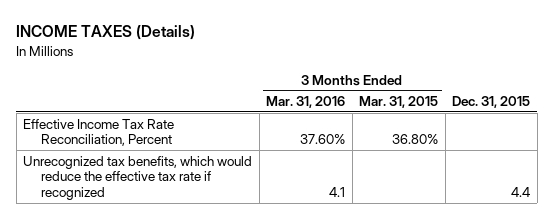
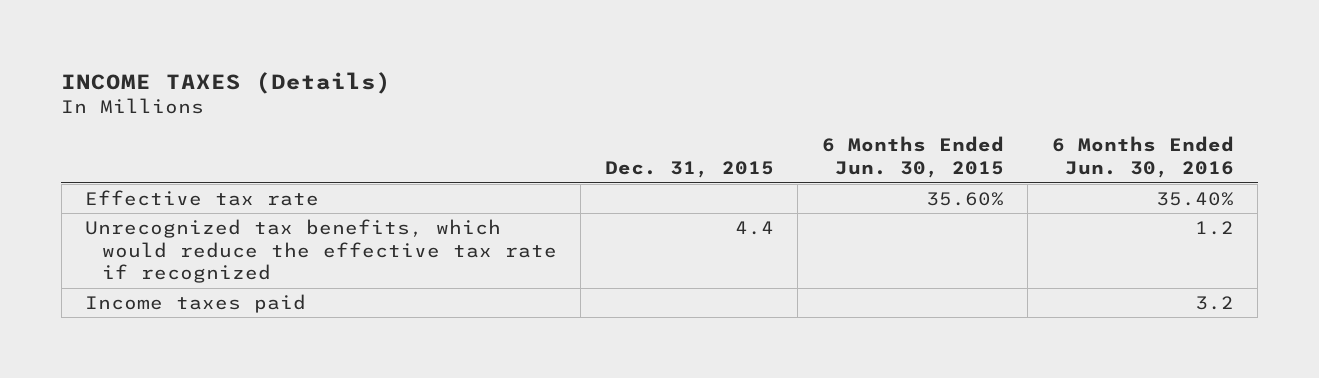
- | 3 Months Ended Mar. 31, 2016 | 3 Months Ended Mar. 31, 2015 | Dec. 31, 2015
+ | Dec. 31, 2015 | 6 Months Ended Jun. 30, 2015 | 6 Months Ended Jun. 30, 2016
- Effective Income Tax Rate Reconciliation, Percent | 37.60% | 36.80% |
+ Effective tax rate | | 35.60% | 35.40%
+ Income taxes paid | | | 3.2

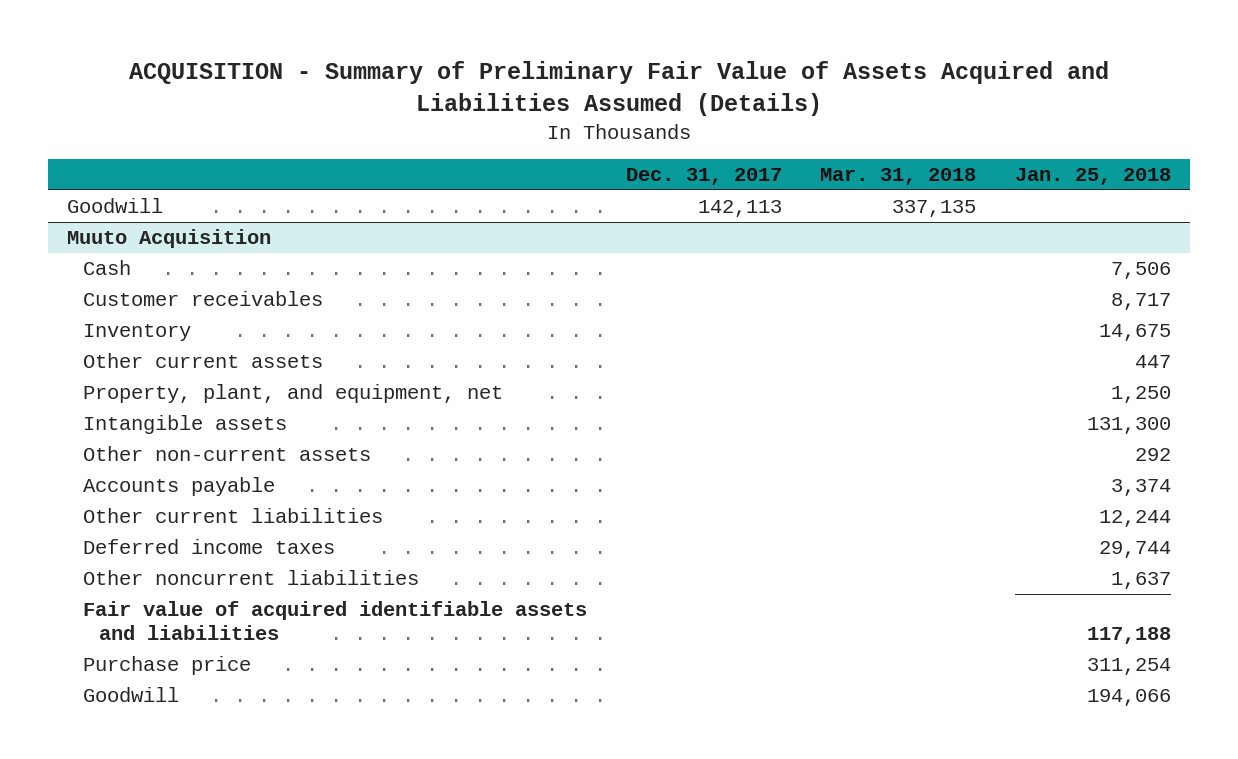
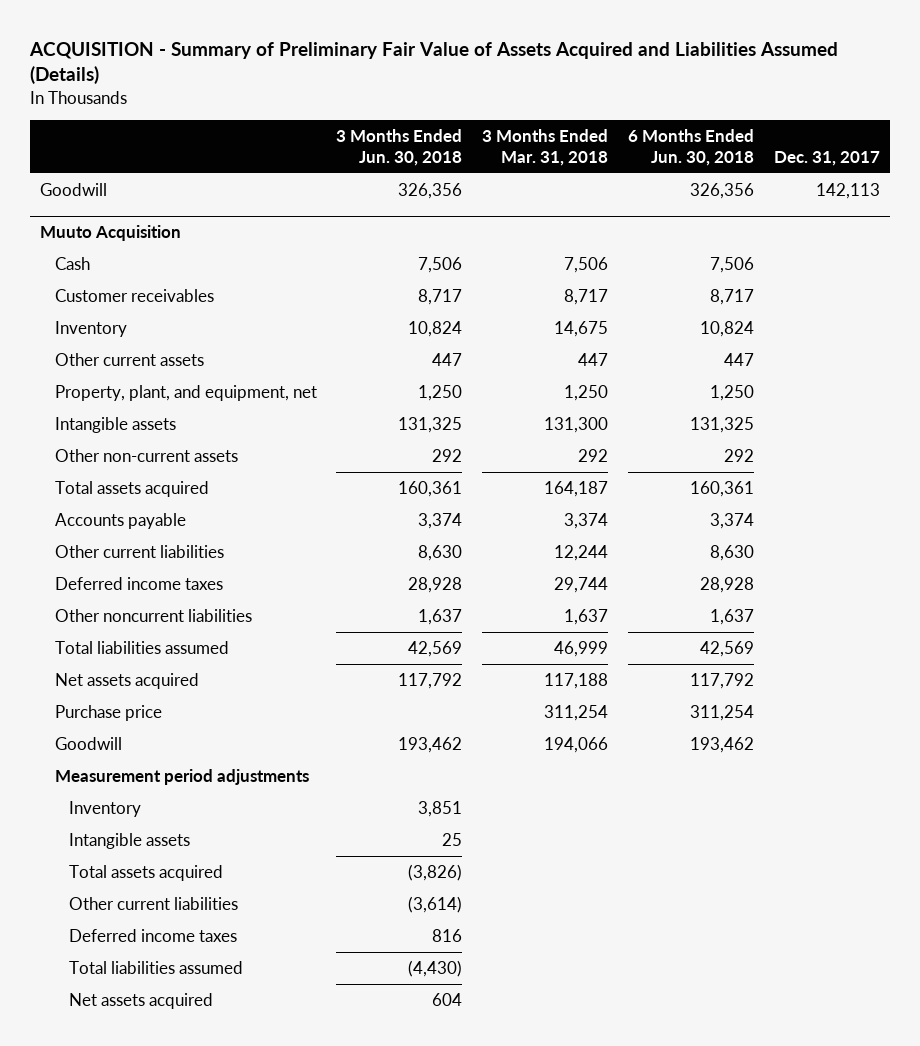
- | Dec. 31, 2017 | Mar. 31, 2018 | Jan. 25, 2018
+ | 3 Months Ended Jun. 30, 2018 | 3 Months Ended Mar. 31, 2018 | 6 Months Ended Jun. 30, 2018 | Dec. 31, 2017
@ Muuto Acquisition
+ Total assets acquired | 160,361 | 164,187 | 160,361 |
- Fair value of acquired identifiable assets and liabilities | | | 117,188
+ Total liabilities assumed | 42,569 | 46,999 | 42,569 |
+ Net assets acquired | 117,792 | 117,188 | 117,792 |
+ Measurement period adjustments
+ Inventory | 3,851 | | |
+ Intangible assets | 25 | | |
+ Total assets acquired | (3,826) | | |
+ Other current liabilities | (3,614) | | |
+ Deferred income taxes | 816 | | |
+ Total liabilities assumed | (4,430) | | |
+ Net assets acquired | 604 | | |

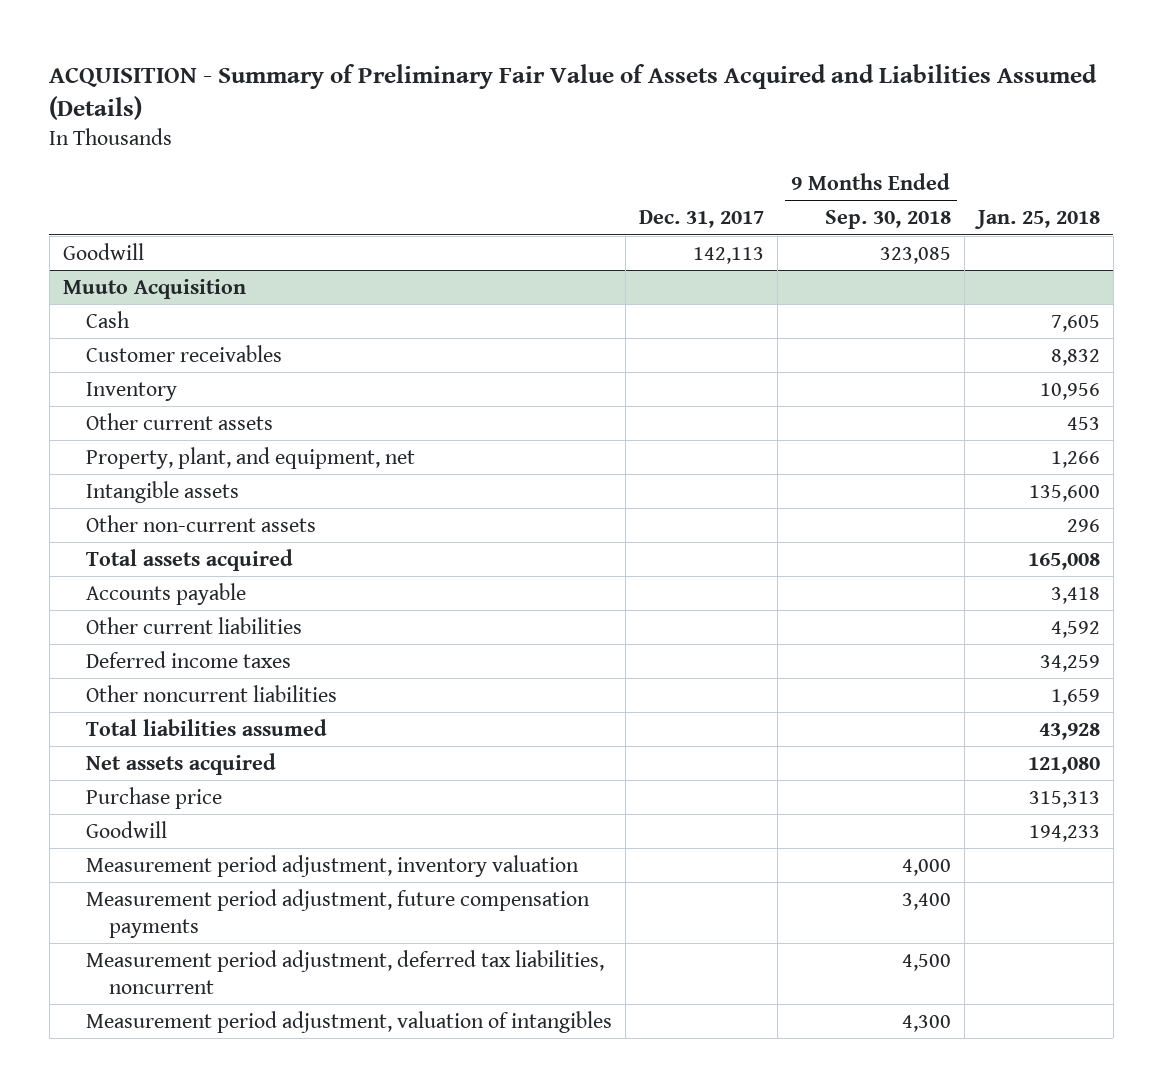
- | 3 Months Ended Jun. 30, 2018 | 3 Months Ended Mar. 31, 2018 | 6 Months Ended Jun. 30, 2018 | Dec. 31, 2017
+ | Dec. 31, 2017 | 9 Months Ended Sep. 30, 2018 | Jan. 25, 2018
@ Muuto Acquisition
- Measurement period adjustments
- Inventory | 3,851 | | |
- Intangible assets | 25 | | |
- Total assets acquired | (3,826) | | |
- Other current liabilities | (3,614) | | |
- Deferred income taxes | 816 | | |
- Total liabilities assumed | (4,430) | | |
- Net assets acquired | 604 | | |
+ Measurement period adjustment, inventory valuation | | 4,000 |
+ Measurement period adjustment, future compensation payments | | 3,400 |
+ Measurement period adjustment, deferred tax liabilities, noncurrent | | 4,500 |
+ Measurement period adjustment, valuation of intangibles | | 4,300 |

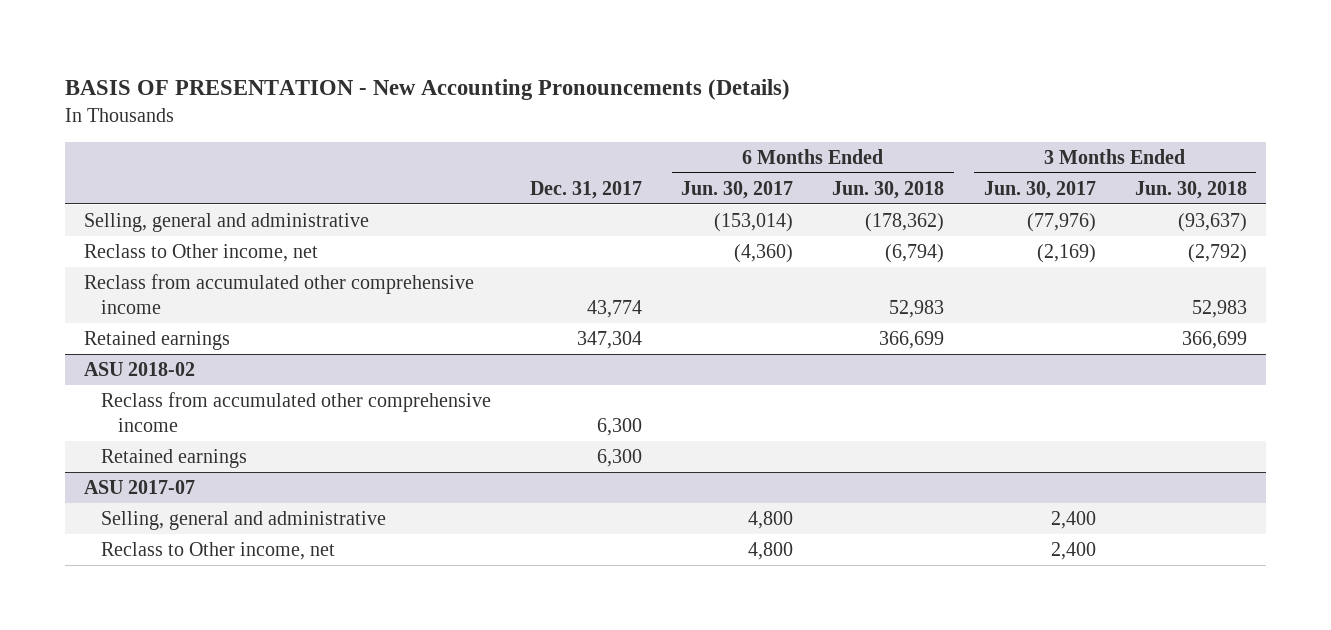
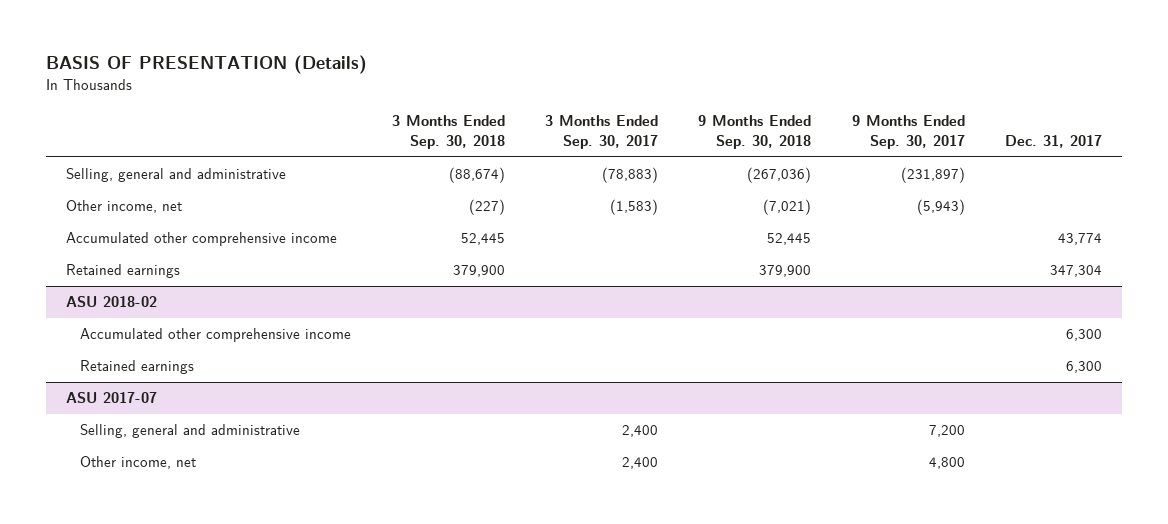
- BASIS OF PRESENTATION - New Accounting Pronouncements (Details)
+ BASIS OF PRESENTATION (Details)
- | Dec. 31, 2017 | 6 Months Ended Jun. 30, 2017 | 6 Months Ended Jun. 30, 2018 | 3 Months Ended Jun. 30, 2017 | 3 Months Ended Jun. 30, 2018
+ | 3 Months Ended Sep. 30, 2018 | 3 Months Ended Sep. 30, 2017 | 9 Months Ended Sep. 30, 2018 | 9 Months Ended Sep. 30, 2017 | Dec. 31, 2017
- Reclass to Other income, net | | (4,360) | (6,794) | (2,169) | (2,792)
- Reclass from accumulated other comprehensive income | 43,774 | | 52,983 | | 52,983
+ Other income, net | (227) | (1,583) | (7,021) | (5,943) |
+ Accumulated other comprehensive income | 52,445 | | 52,445 | | 43,774
@ ASU 2018-02
- Reclass from accumulated other comprehensive income | 6,300 | | | |
+ Accumulated other comprehensive income | | | | | 6,300
@ ASU 2017-07
- Reclass to Other income, net | | 4,800 | | 2,400 |
+ Other income, net | | 2,400 | | 4,800 |

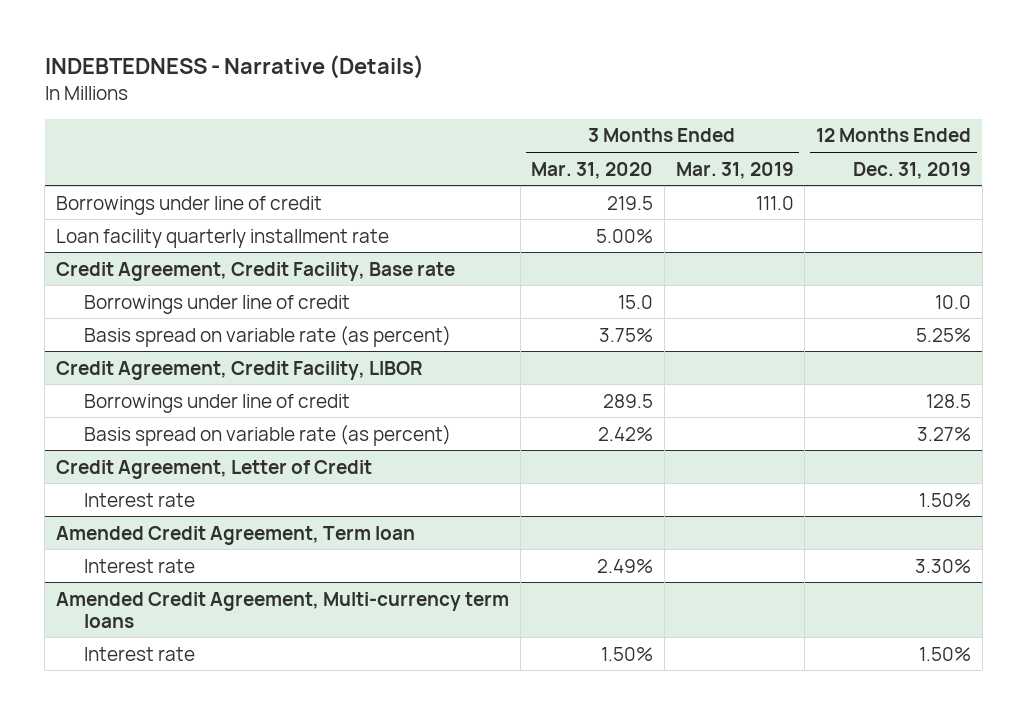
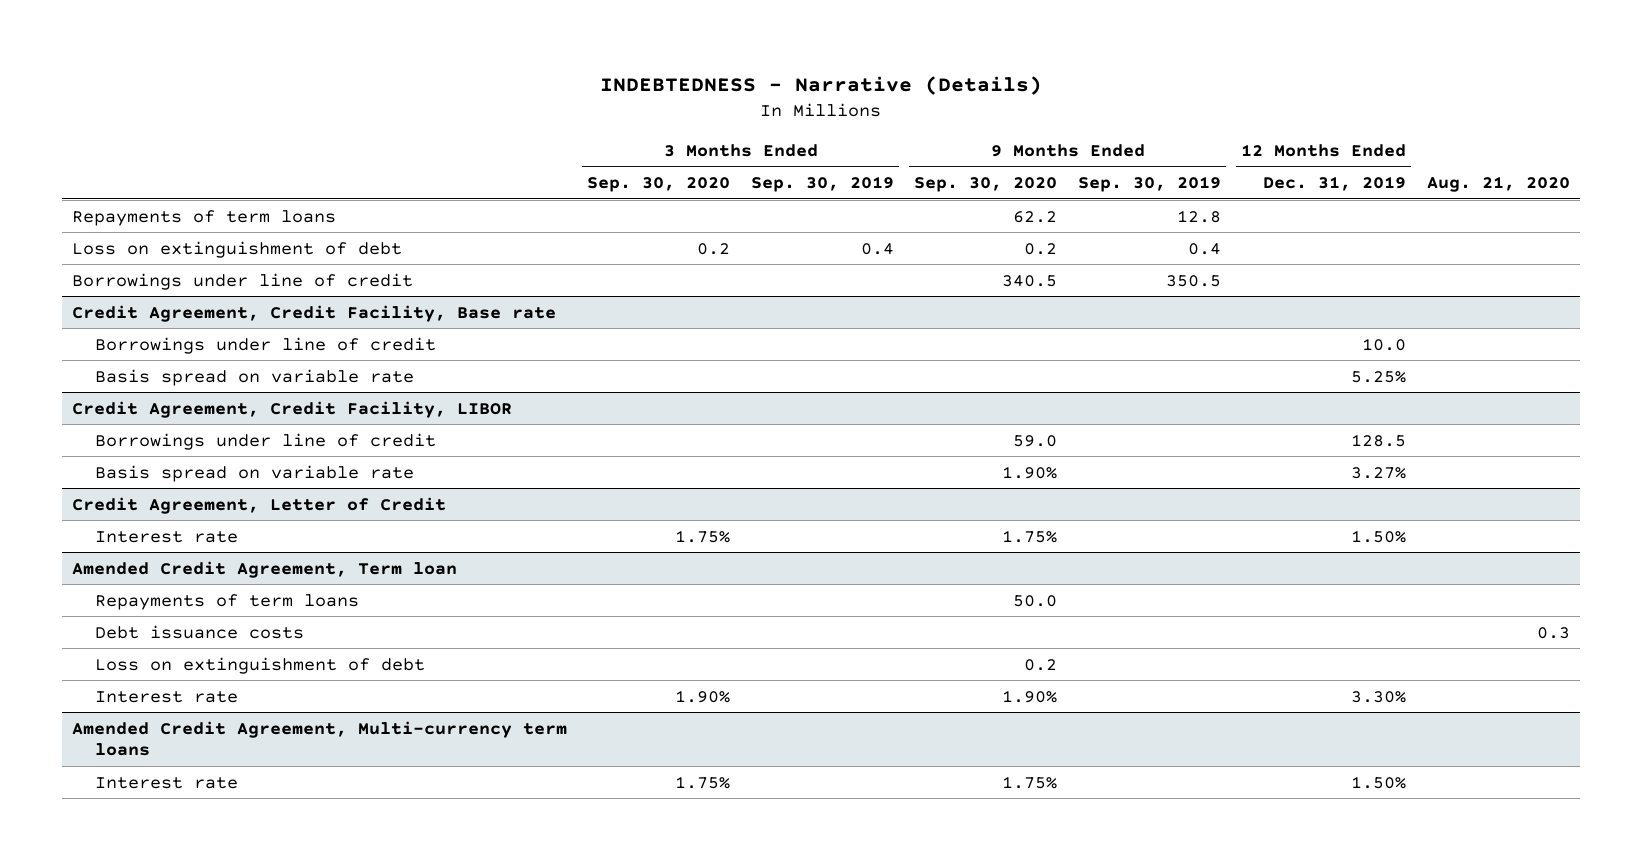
- | 3 Months Ended Mar. 31, 2020 | 3 Months Ended Mar. 31, 2019 | 12 Months Ended Dec. 31, 2019
+ | 3 Months Ended Sep. 30, 2020 | 3 Months Ended Sep. 30, 2019 | 9 Months Ended Sep. 30, 2020 | 9 Months Ended Sep. 30, 2019 | 12 Months Ended Dec. 31, 2019 | Aug. 21, 2020
+ Repayments of term loans | | | 62.2 | 12.8 | |
+ Loss on extinguishment of debt | 0.2 | 0.4 | 0.2 | 0.4 | |
- Loan facility quarterly installment rate | 5.00% | |
@ Credit Agreement, Credit Facility, Base rate
- Basis spread on variable rate (as percent) | 3.75% | | 5.25%
+ Basis spread on variable rate | | | | | 5.25% |
@ Credit Agreement, Credit Facility, LIBOR
- Basis spread on variable rate (as percent) | 2.42% | | 3.27%
+ Basis spread on variable rate | | | 1.90% | | 3.27% |
@ Amended Credit Agreement, Term loan
+ Repayments of term loans | | | 50.0 | | |
+ Debt issuance costs | | | | | | 0.3
+ Loss on extinguishment of debt | | | 0.2 | | |

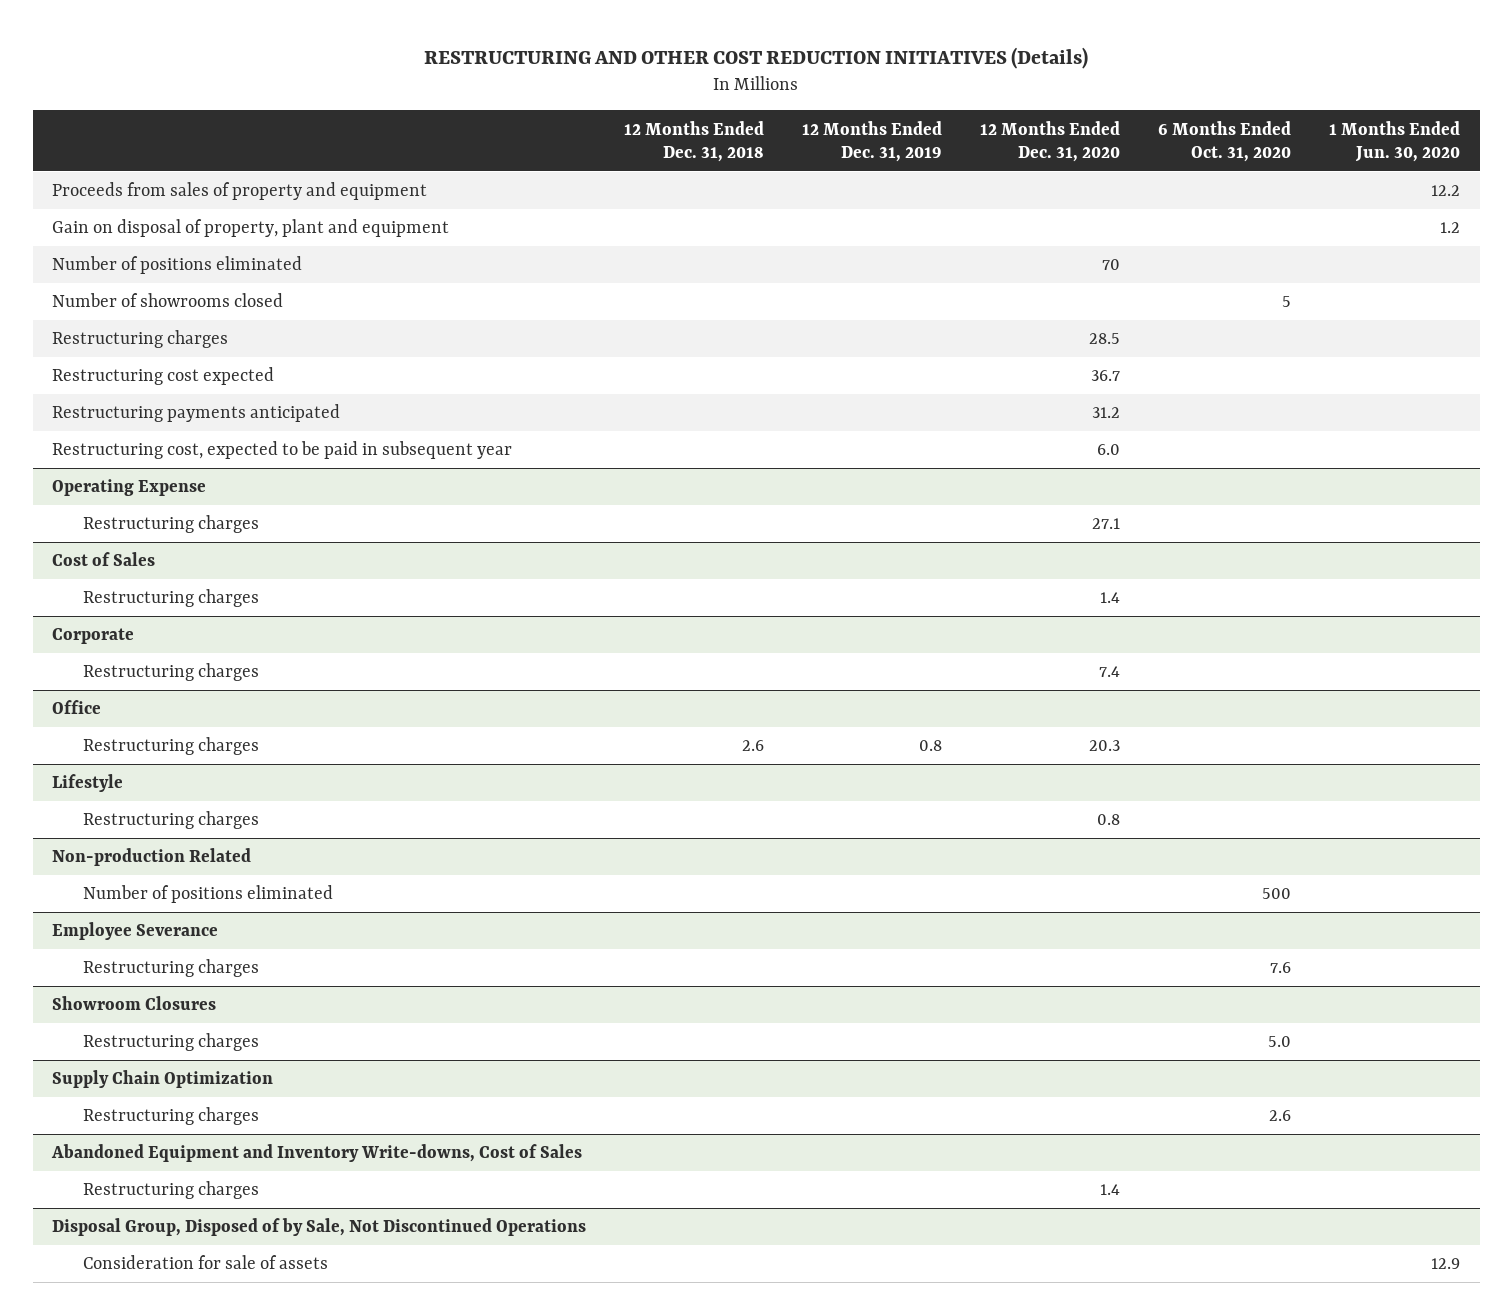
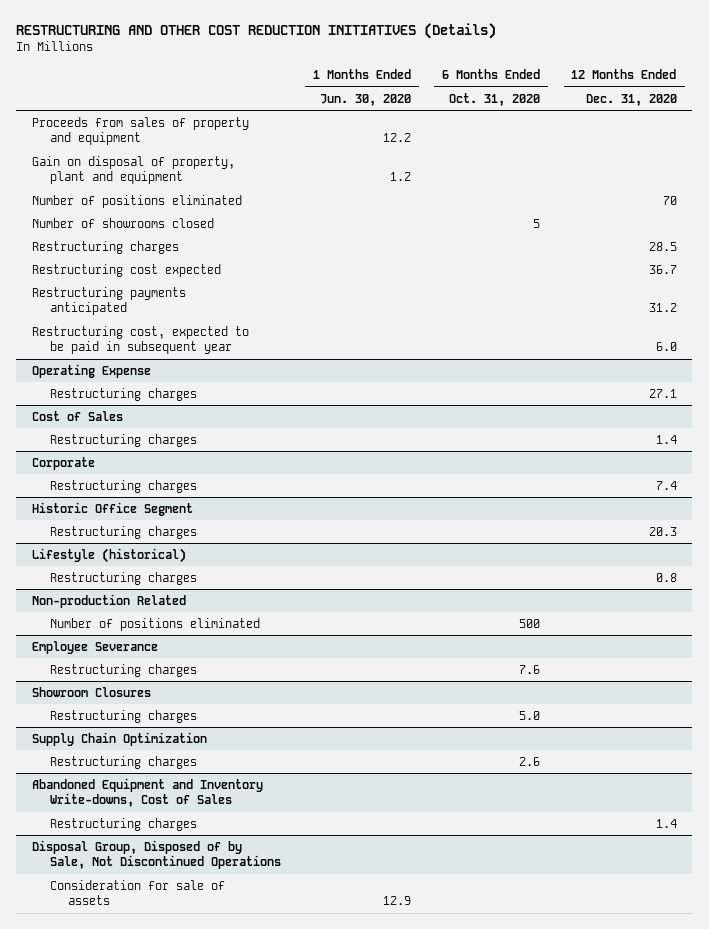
- | 12 Months Ended Dec. 31, 2018 | 12 Months Ended Dec. 31, 2019 | 12 Months Ended Dec. 31, 2020 | 6 Months Ended Oct. 31, 2020 | 1 Months Ended Jun. 30, 2020
+ | 1 Months Ended Jun. 30, 2020 | 6 Months Ended Oct. 31, 2020 | 12 Months Ended Dec. 31, 2020
- Office
+ Historic Office Segment
- Lifestyle
+ Lifestyle (historical)

